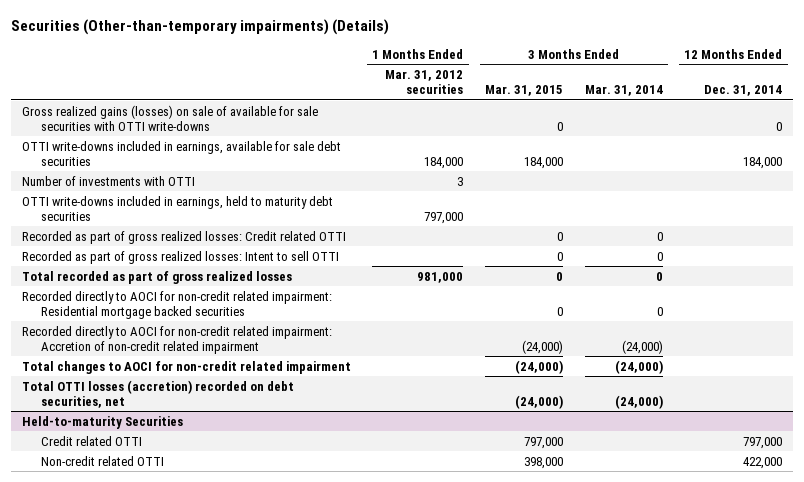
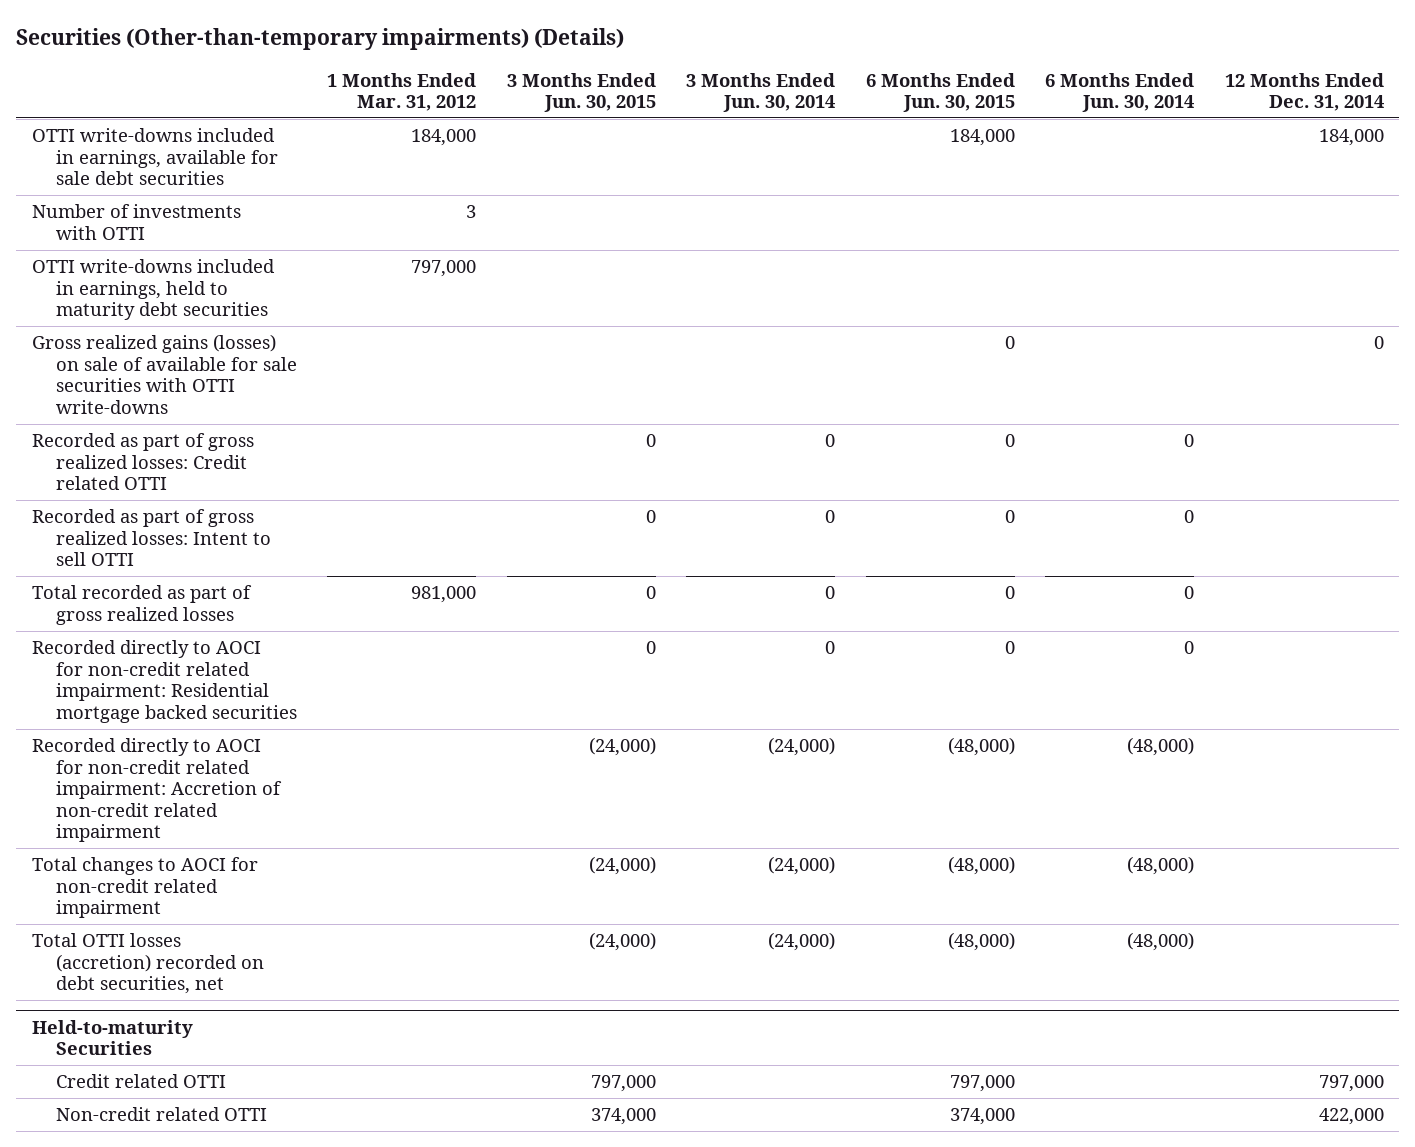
- | 1 Months Ended Mar. 31, 2012 securities | 3 Months Ended Mar. 31, 2015 | 3 Months Ended Mar. 31, 2014 | 12 Months Ended Dec. 31, 2014
+ | 1 Months Ended Mar. 31, 2012 | 3 Months Ended Jun. 30, 2015 | 3 Months Ended Jun. 30, 2014 | 6 Months Ended Jun. 30, 2015 | 6 Months Ended Jun. 30, 2014 | 12 Months Ended Dec. 31, 2014
moved down: Gross realized gains (losses) on sale of available for sale securities with OTTI write-downs | | | | 0 | | 0

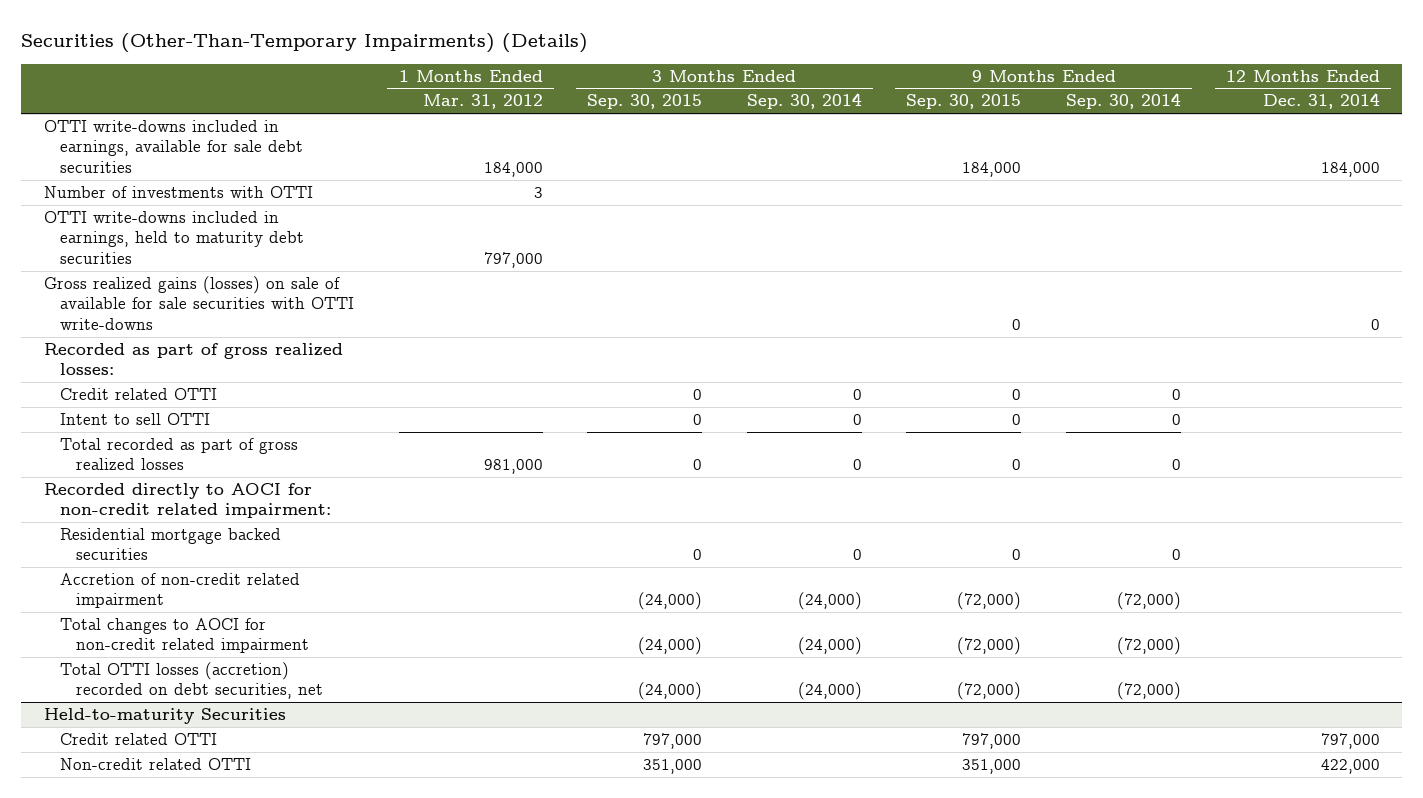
- Securities (Other-than-temporary impairments) (Details)
+ Securities (Other-Than-Temporary Impairments) (Details)
- | 1 Months Ended Mar. 31, 2012 | 3 Months Ended Jun. 30, 2015 | 3 Months Ended Jun. 30, 2014 | 6 Months Ended Jun. 30, 2015 | 6 Months Ended Jun. 30, 2014 | 12 Months Ended Dec. 31, 2014
+ | 1 Months Ended Mar. 31, 2012 | 3 Months Ended Sep. 30, 2015 | 3 Months Ended Sep. 30, 2014 | 9 Months Ended Sep. 30, 2015 | 9 Months Ended Sep. 30, 2014 | 12 Months Ended Dec. 31, 2014
- Recorded as part of gross realized losses: Credit related OTTI | | 0 | 0 | 0 | 0 |
- Recorded as part of gross realized losses: Intent to sell OTTI | | 0 | 0 | 0 | 0 |
+ Recorded as part of gross realized losses:
+ Credit related OTTI | | 0 | 0 | 0 | 0 |
+ Intent to sell OTTI | | 0 | 0 | 0 | 0 |
- Recorded directly to AOCI for non-credit related impairment: Residential mortgage backed securities | | 0 | 0 | 0 | 0 |
- Recorded directly to AOCI for non-credit related impairment: Accretion of non-credit related impairment | | (24,000) | (24,000) | (48,000) | (48,000) |
+ Recorded directly to AOCI for non-credit related impairment:
+ Residential mortgage backed securities | | 0 | 0 | 0 | 0 |
+ Accretion of non-credit related impairment | | (24,000) | (24,000) | (72,000) | (72,000) |

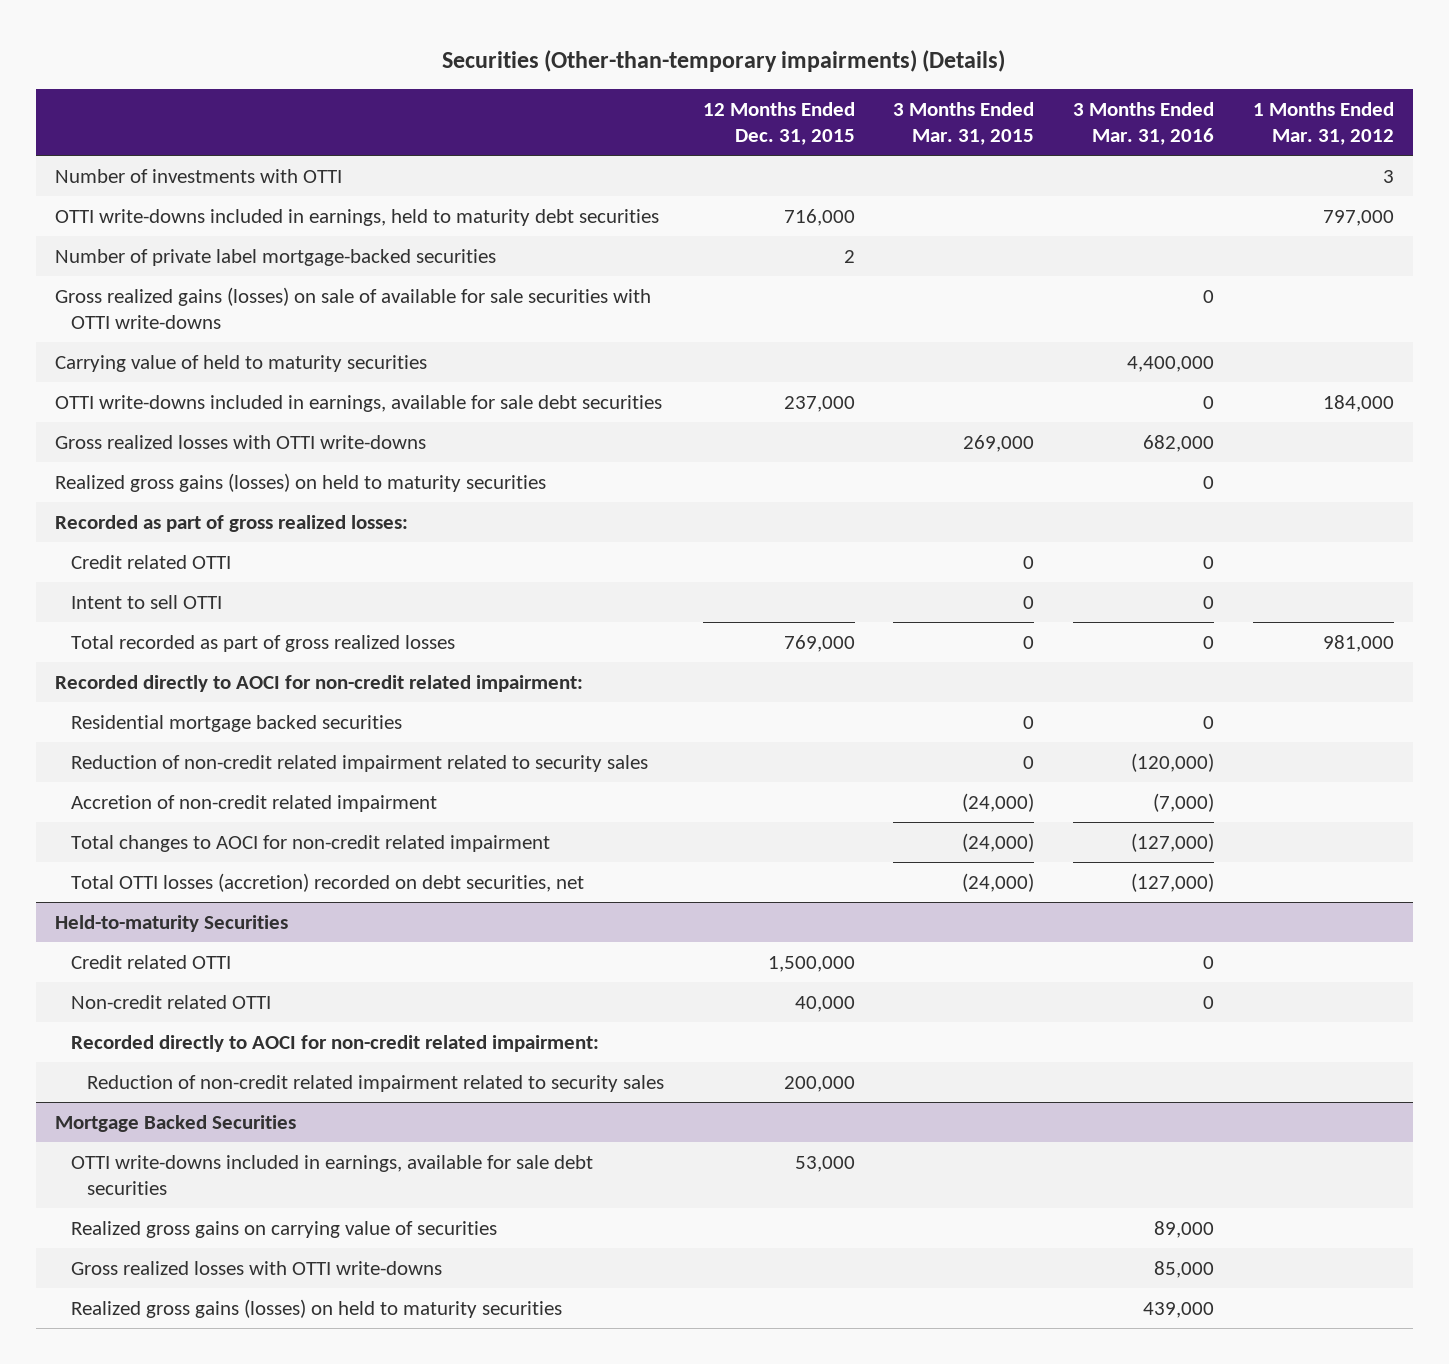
- Securities (Other-Than-Temporary Impairments) (Details)
+ Securities (Other-than-temporary impairments) (Details)
- | 1 Months Ended Mar. 31, 2012 | 3 Months Ended Sep. 30, 2015 | 3 Months Ended Sep. 30, 2014 | 9 Months Ended Sep. 30, 2015 | 9 Months Ended Sep. 30, 2014 | 12 Months Ended Dec. 31, 2014
+ | 12 Months Ended Dec. 31, 2015 | 3 Months Ended Mar. 31, 2015 | 3 Months Ended Mar. 31, 2016 | 1 Months Ended Mar. 31, 2012
+ Number of private label mortgage-backed securities | 2 | | |
+ Carrying value of held to maturity securities | | | 4,400,000 |
moved down: OTTI write-downs included in earnings, available for sale debt securities | 237,000 | | 0 | 184,000
+ Gross realized losses with OTTI write-downs | | 269,000 | 682,000 |
+ Realized gross gains (losses) on held to maturity securities | | | 0 |
+ Reduction of non-credit related impairment related to security sales | | 0 | (120,000) |
@ Held-to-maturity Securities
+ Recorded directly to AOCI for non-credit related impairment:
+ Reduction of non-credit related impairment related to security sales | 200,000 | | |
+ Mortgage Backed Securities
+ OTTI write-downs included in earnings, available for sale debt securities | 53,000 | | |
+ Realized gross gains on carrying value of securities | | | 89,000 |
+ Gross realized losses with OTTI write-downs | | | 85,000 |
+ Realized gross gains (losses) on held to maturity securities | | | 439,000 |

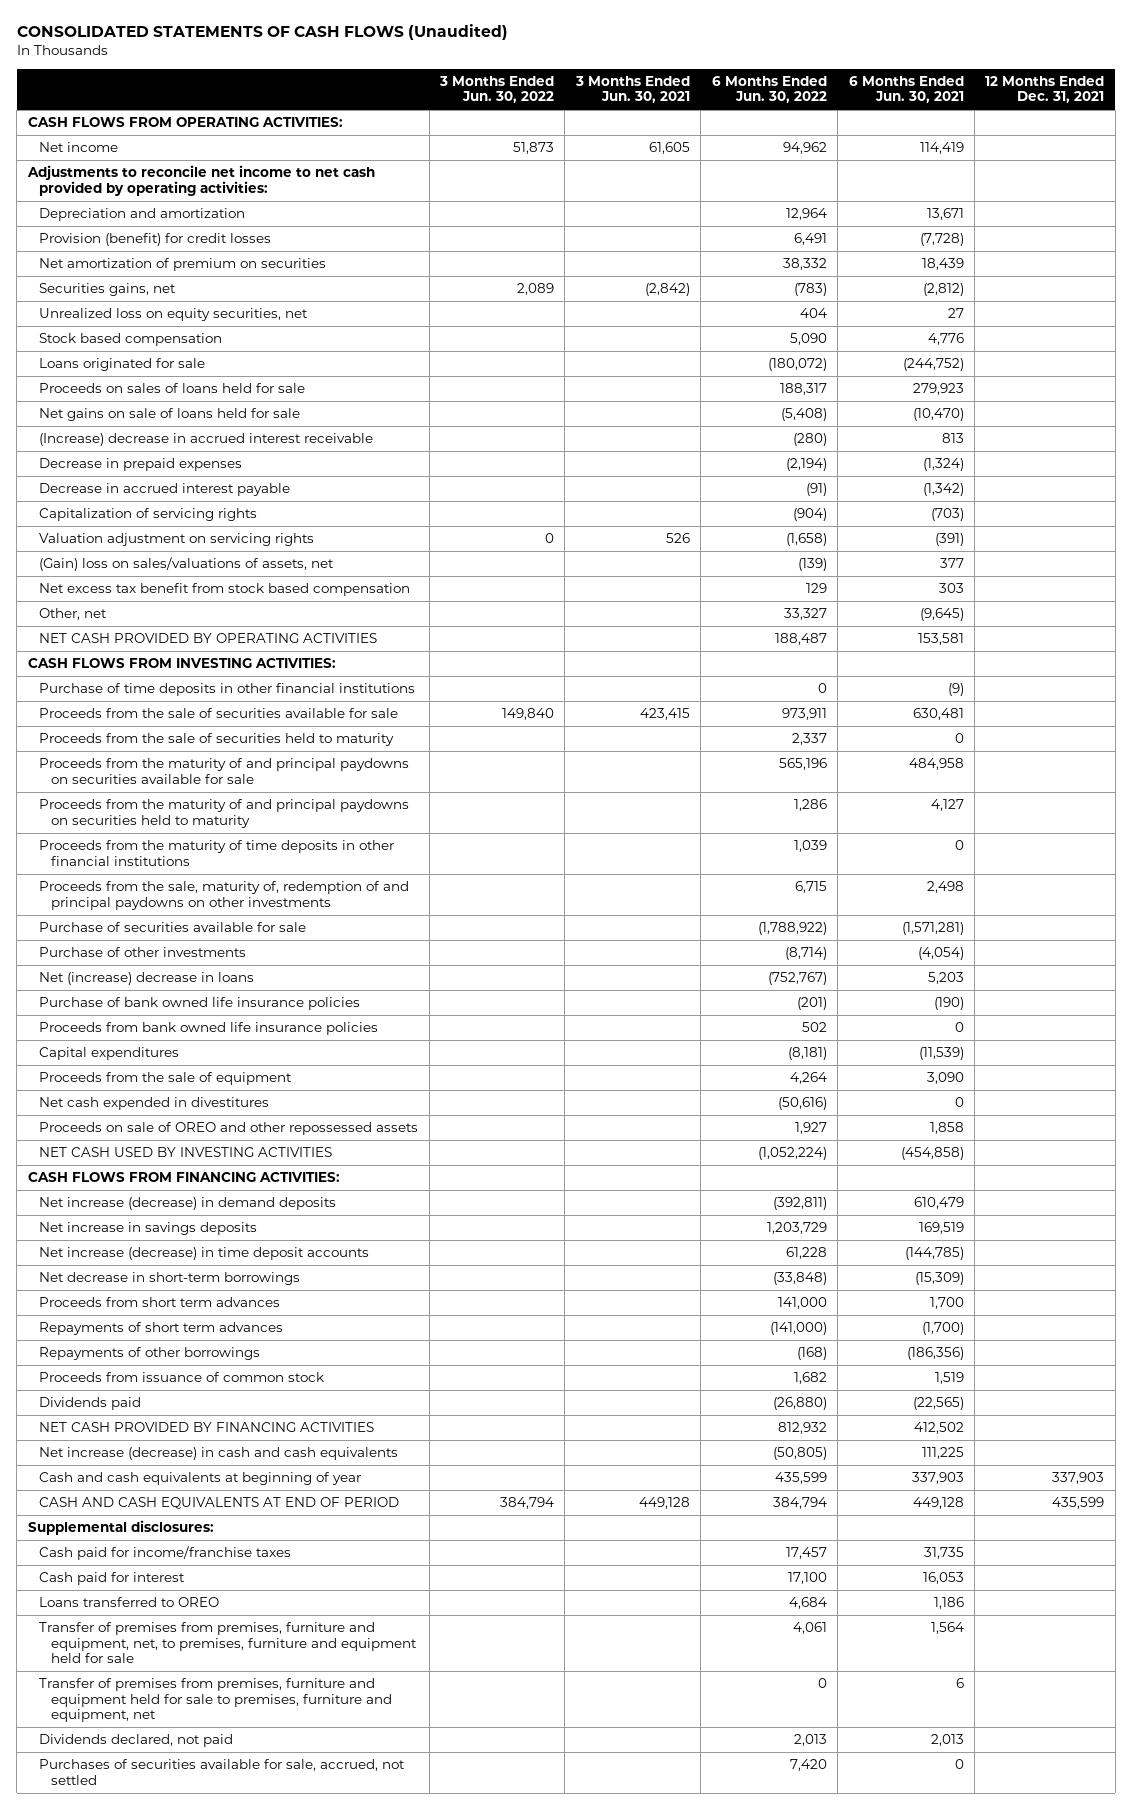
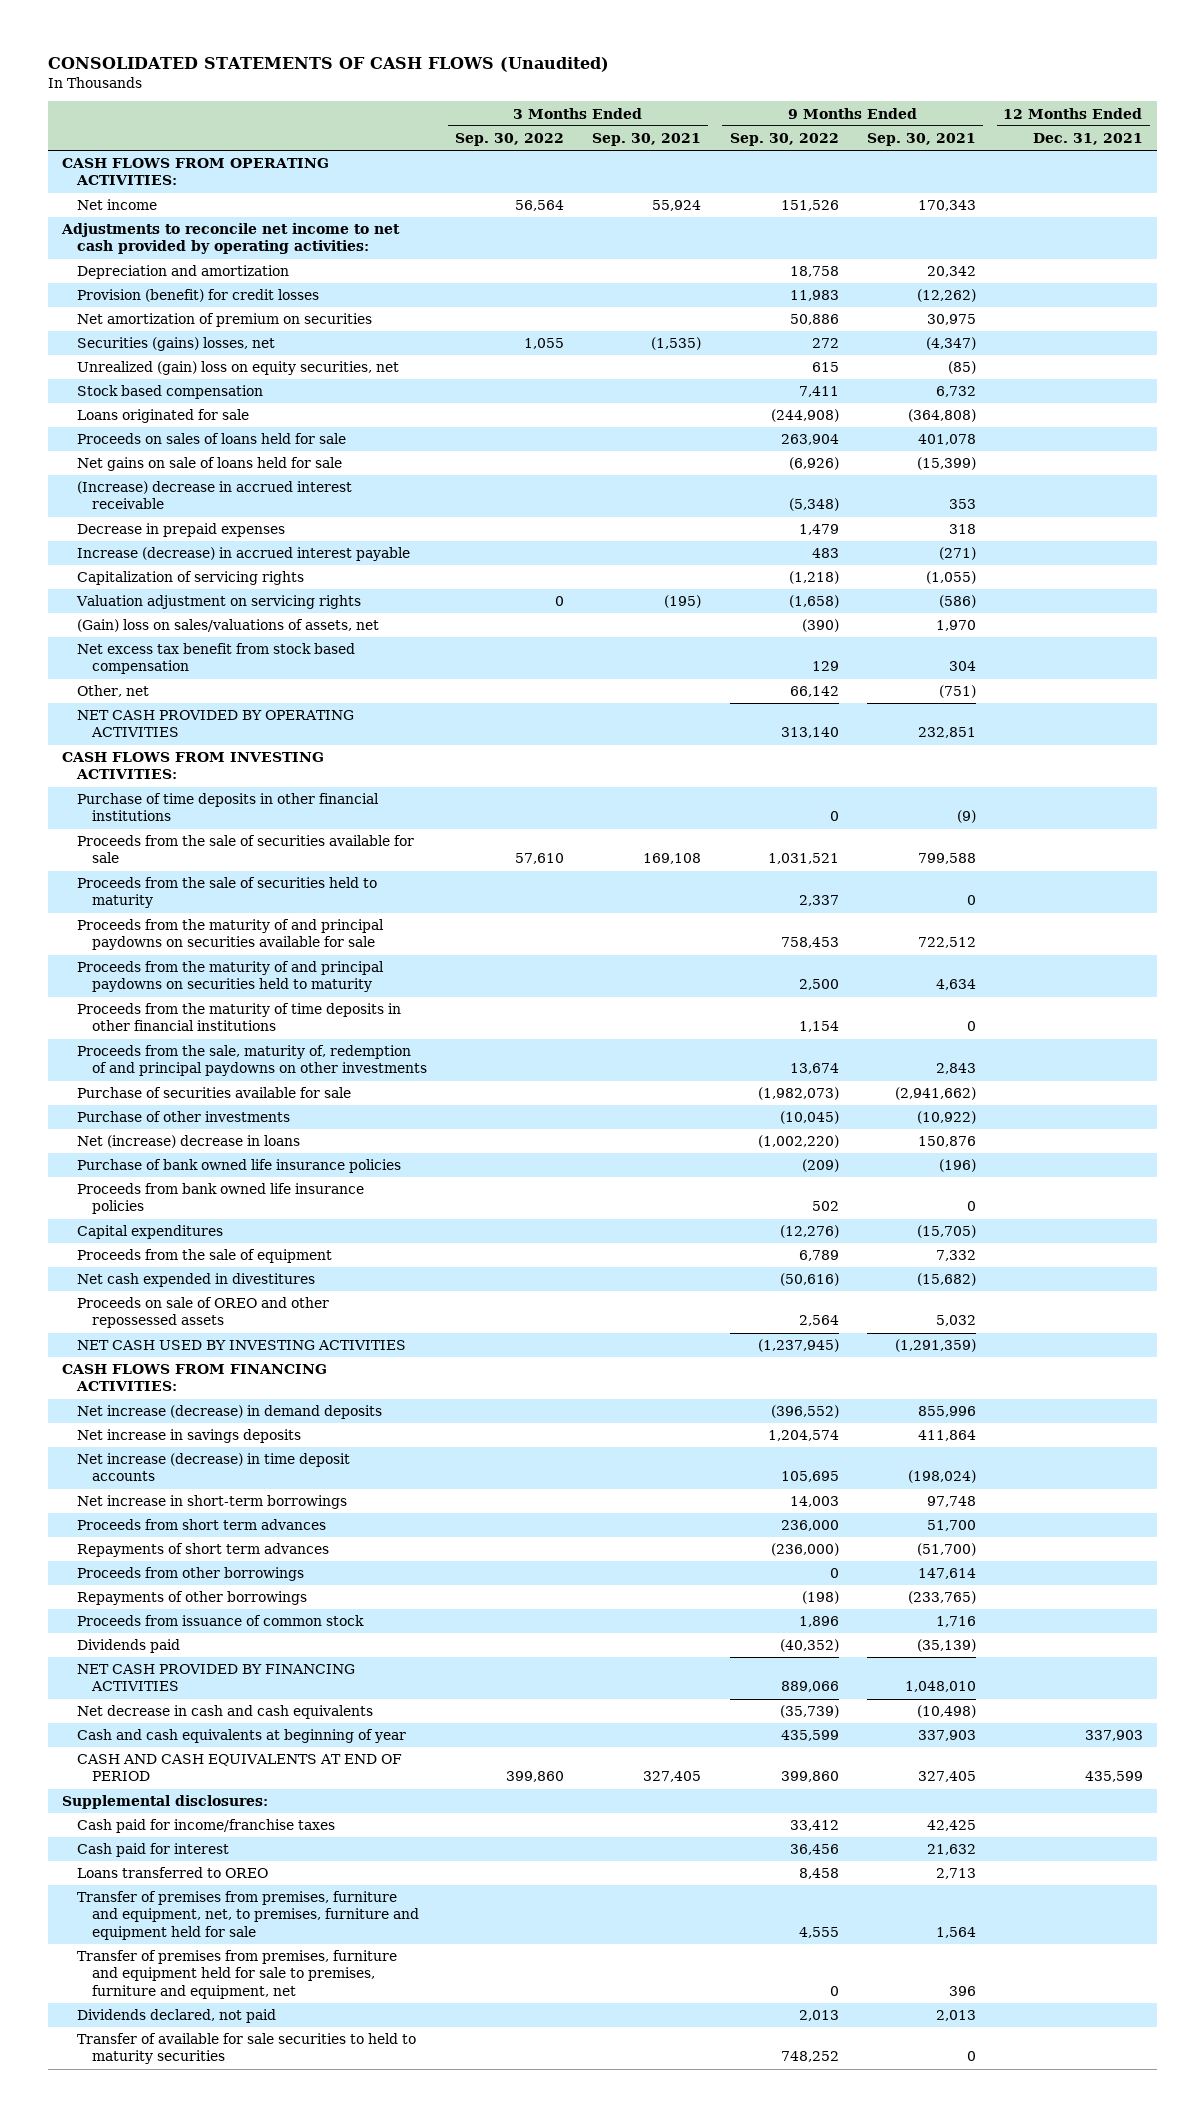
- | 3 Months Ended Jun. 30, 2022 | 3 Months Ended Jun. 30, 2021 | 6 Months Ended Jun. 30, 2022 | 6 Months Ended Jun. 30, 2021 | 12 Months Ended Dec. 31, 2021
+ | 3 Months Ended Sep. 30, 2022 | 3 Months Ended Sep. 30, 2021 | 9 Months Ended Sep. 30, 2022 | 9 Months Ended Sep. 30, 2021 | 12 Months Ended Dec. 31, 2021
- Securities gains, net | 2,089 | (2,842) | (783) | (2,812) |
- Unrealized loss on equity securities, net | | | 404 | 27 |
+ Securities (gains) losses, net | 1,055 | (1,535) | 272 | (4,347) |
+ Unrealized (gain) loss on equity securities, net | | | 615 | (85) |
- Decrease in accrued interest payable | | | (91) | (1,342) |
+ Increase (decrease) in accrued interest payable | | | 483 | (271) |
- Net decrease in short-term borrowings | | | (33,848) | (15,309) |
+ Net increase in short-term borrowings | | | 14,003 | 97,748 |
+ Proceeds from other borrowings | | | 0 | 147,614 |
- Net increase (decrease) in cash and cash equivalents | | | (50,805) | 111,225 |
+ Net decrease in cash and cash equivalents | | | (35,739) | (10,498) |
- Purchases of securities available for sale, accrued, not settled | | | 7,420 | 0 |
+ Transfer of available for sale securities to held to maturity securities | | | 748,252 | 0 |

